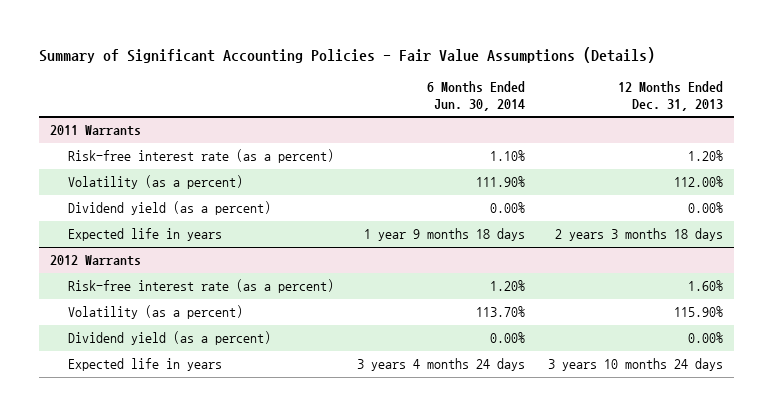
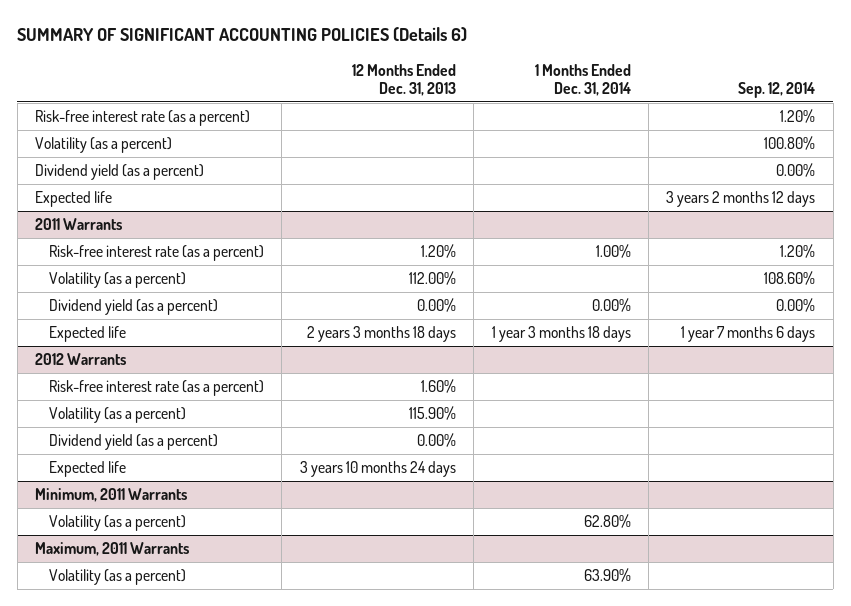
- Summary of Significant Accounting Policies - Fair Value Assumptions (Details)
+ SUMMARY OF SIGNIFICANT ACCOUNTING POLICIES (Details 6)
- | 6 Months Ended Jun. 30, 2014 | 12 Months Ended Dec. 31, 2013
+ | 12 Months Ended Dec. 31, 2013 | 1 Months Ended Dec. 31, 2014 | Sep. 12, 2014
+ Risk-free interest rate (as a percent) | | | 1.20%
+ Volatility (as a percent) | | | 100.80%
+ Dividend yield (as a percent) | | | 0.00%
+ Expected life | | | 3 years 2 months 12 days
@ 2011 Warrants
- Expected life in years | 1 year 9 months 18 days | 2 years 3 months 18 days
+ Expected life | 2 years 3 months 18 days | 1 year 3 months 18 days | 1 year 7 months 6 days
@ 2012 Warrants
- Expected life in years | 3 years 4 months 24 days | 3 years 10 months 24 days
+ Expected life | 3 years 10 months 24 days | |
+ Minimum, 2011 Warrants
+ Volatility (as a percent) | | 62.80% |
+ Maximum, 2011 Warrants
+ Volatility (as a percent) | | 63.90% |

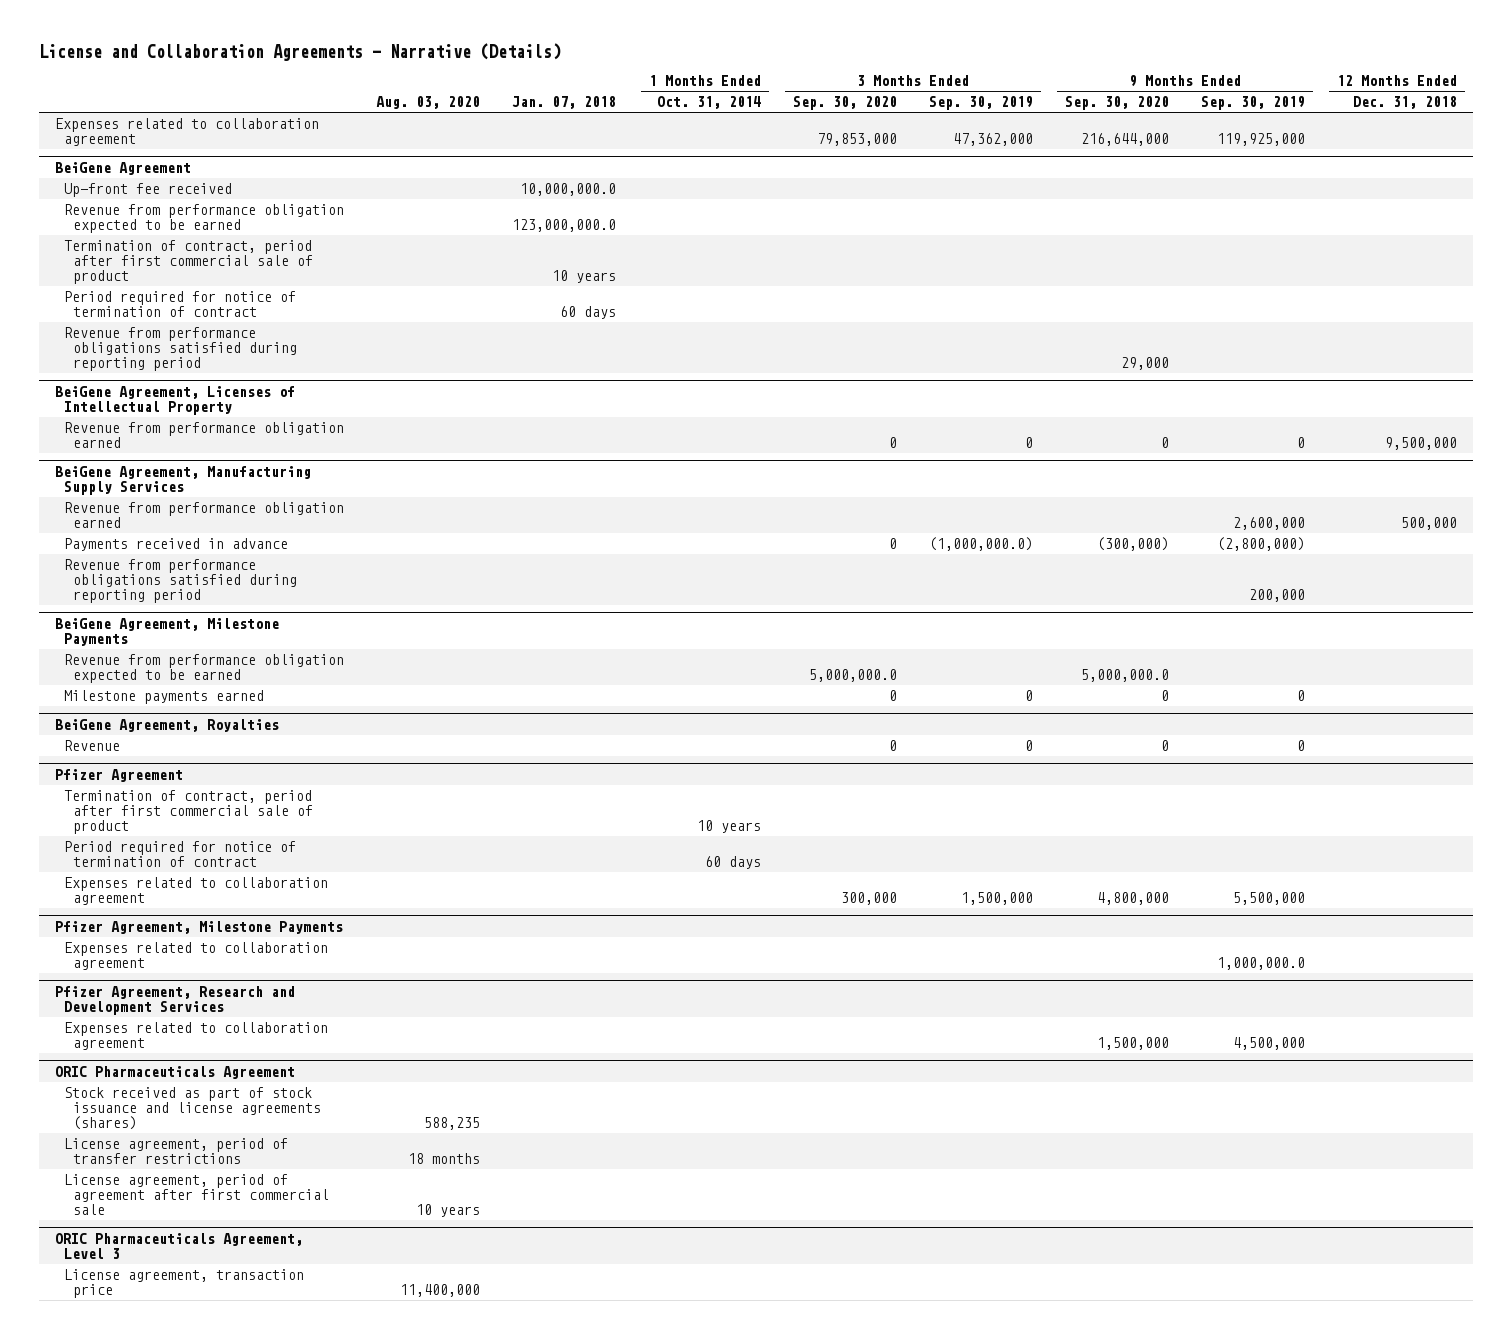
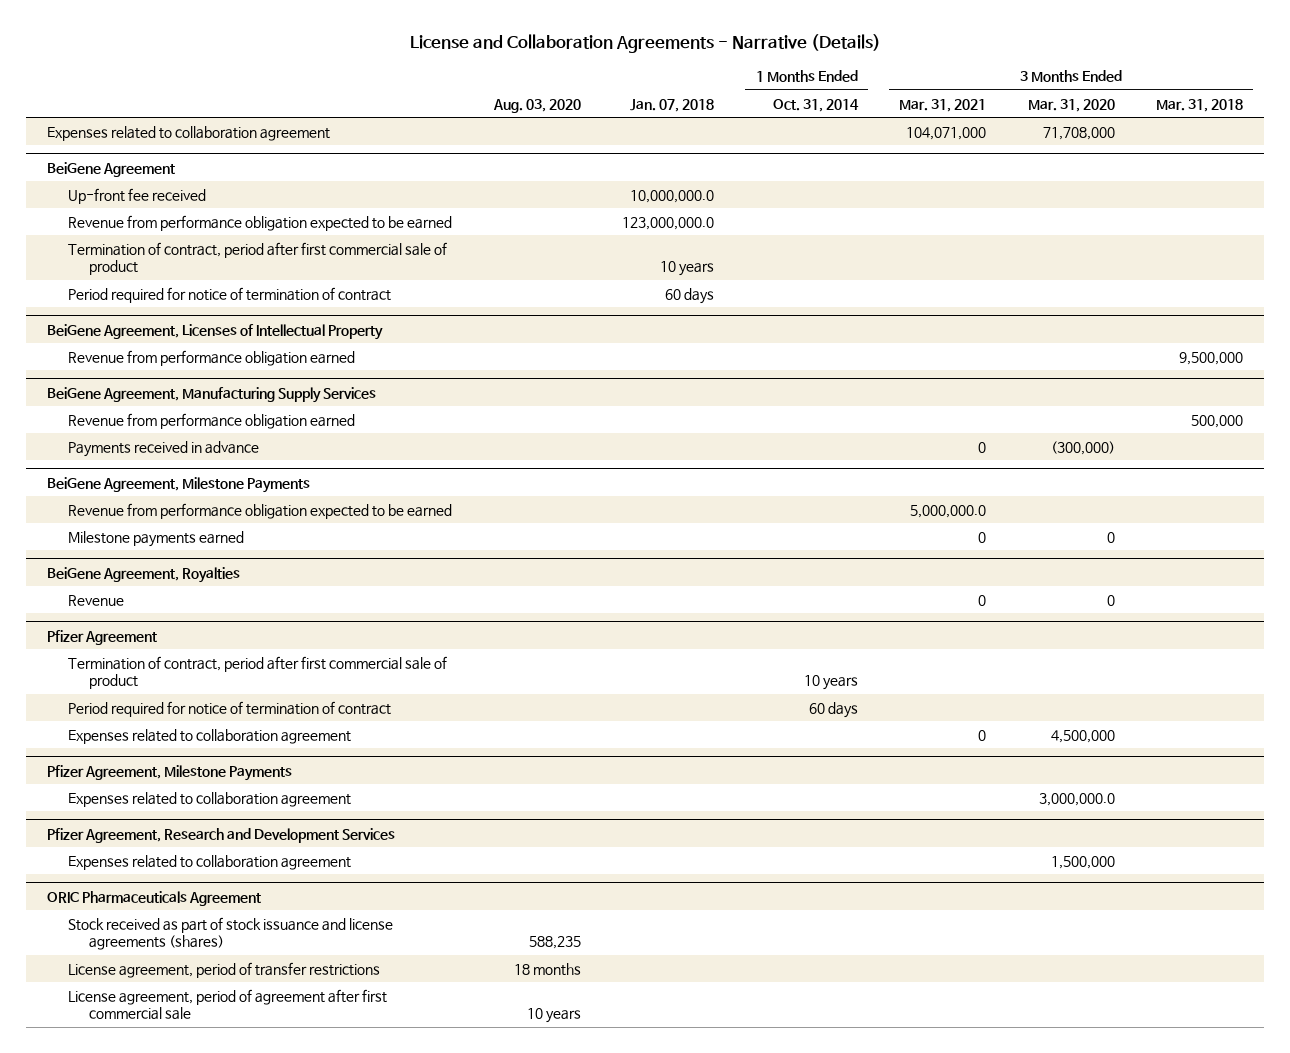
- | Aug. 03, 2020 | Jan. 07, 2018 | 1 Months Ended Oct. 31, 2014 | 3 Months Ended Sep. 30, 2020 | 3 Months Ended Sep. 30, 2019 | 9 Months Ended Sep. 30, 2020 | 9 Months Ended Sep. 30, 2019 | 12 Months Ended Dec. 31, 2018
+ | Aug. 03, 2020 | Jan. 07, 2018 | 1 Months Ended Oct. 31, 2014 | 3 Months Ended Mar. 31, 2021 | 3 Months Ended Mar. 31, 2020 | 3 Months Ended Mar. 31, 2018
@ BeiGene Agreement
- Revenue from performance obligations satisfied during reporting period | | | | | | 29,000 | |
@ BeiGene Agreement, Manufacturing Supply Services
- Revenue from performance obligations satisfied during reporting period | | | | | | | 200,000 |
- ORIC Pharmaceuticals Agreement, Level 3
- License agreement, transaction price | 11,400,000 | | | | | | |

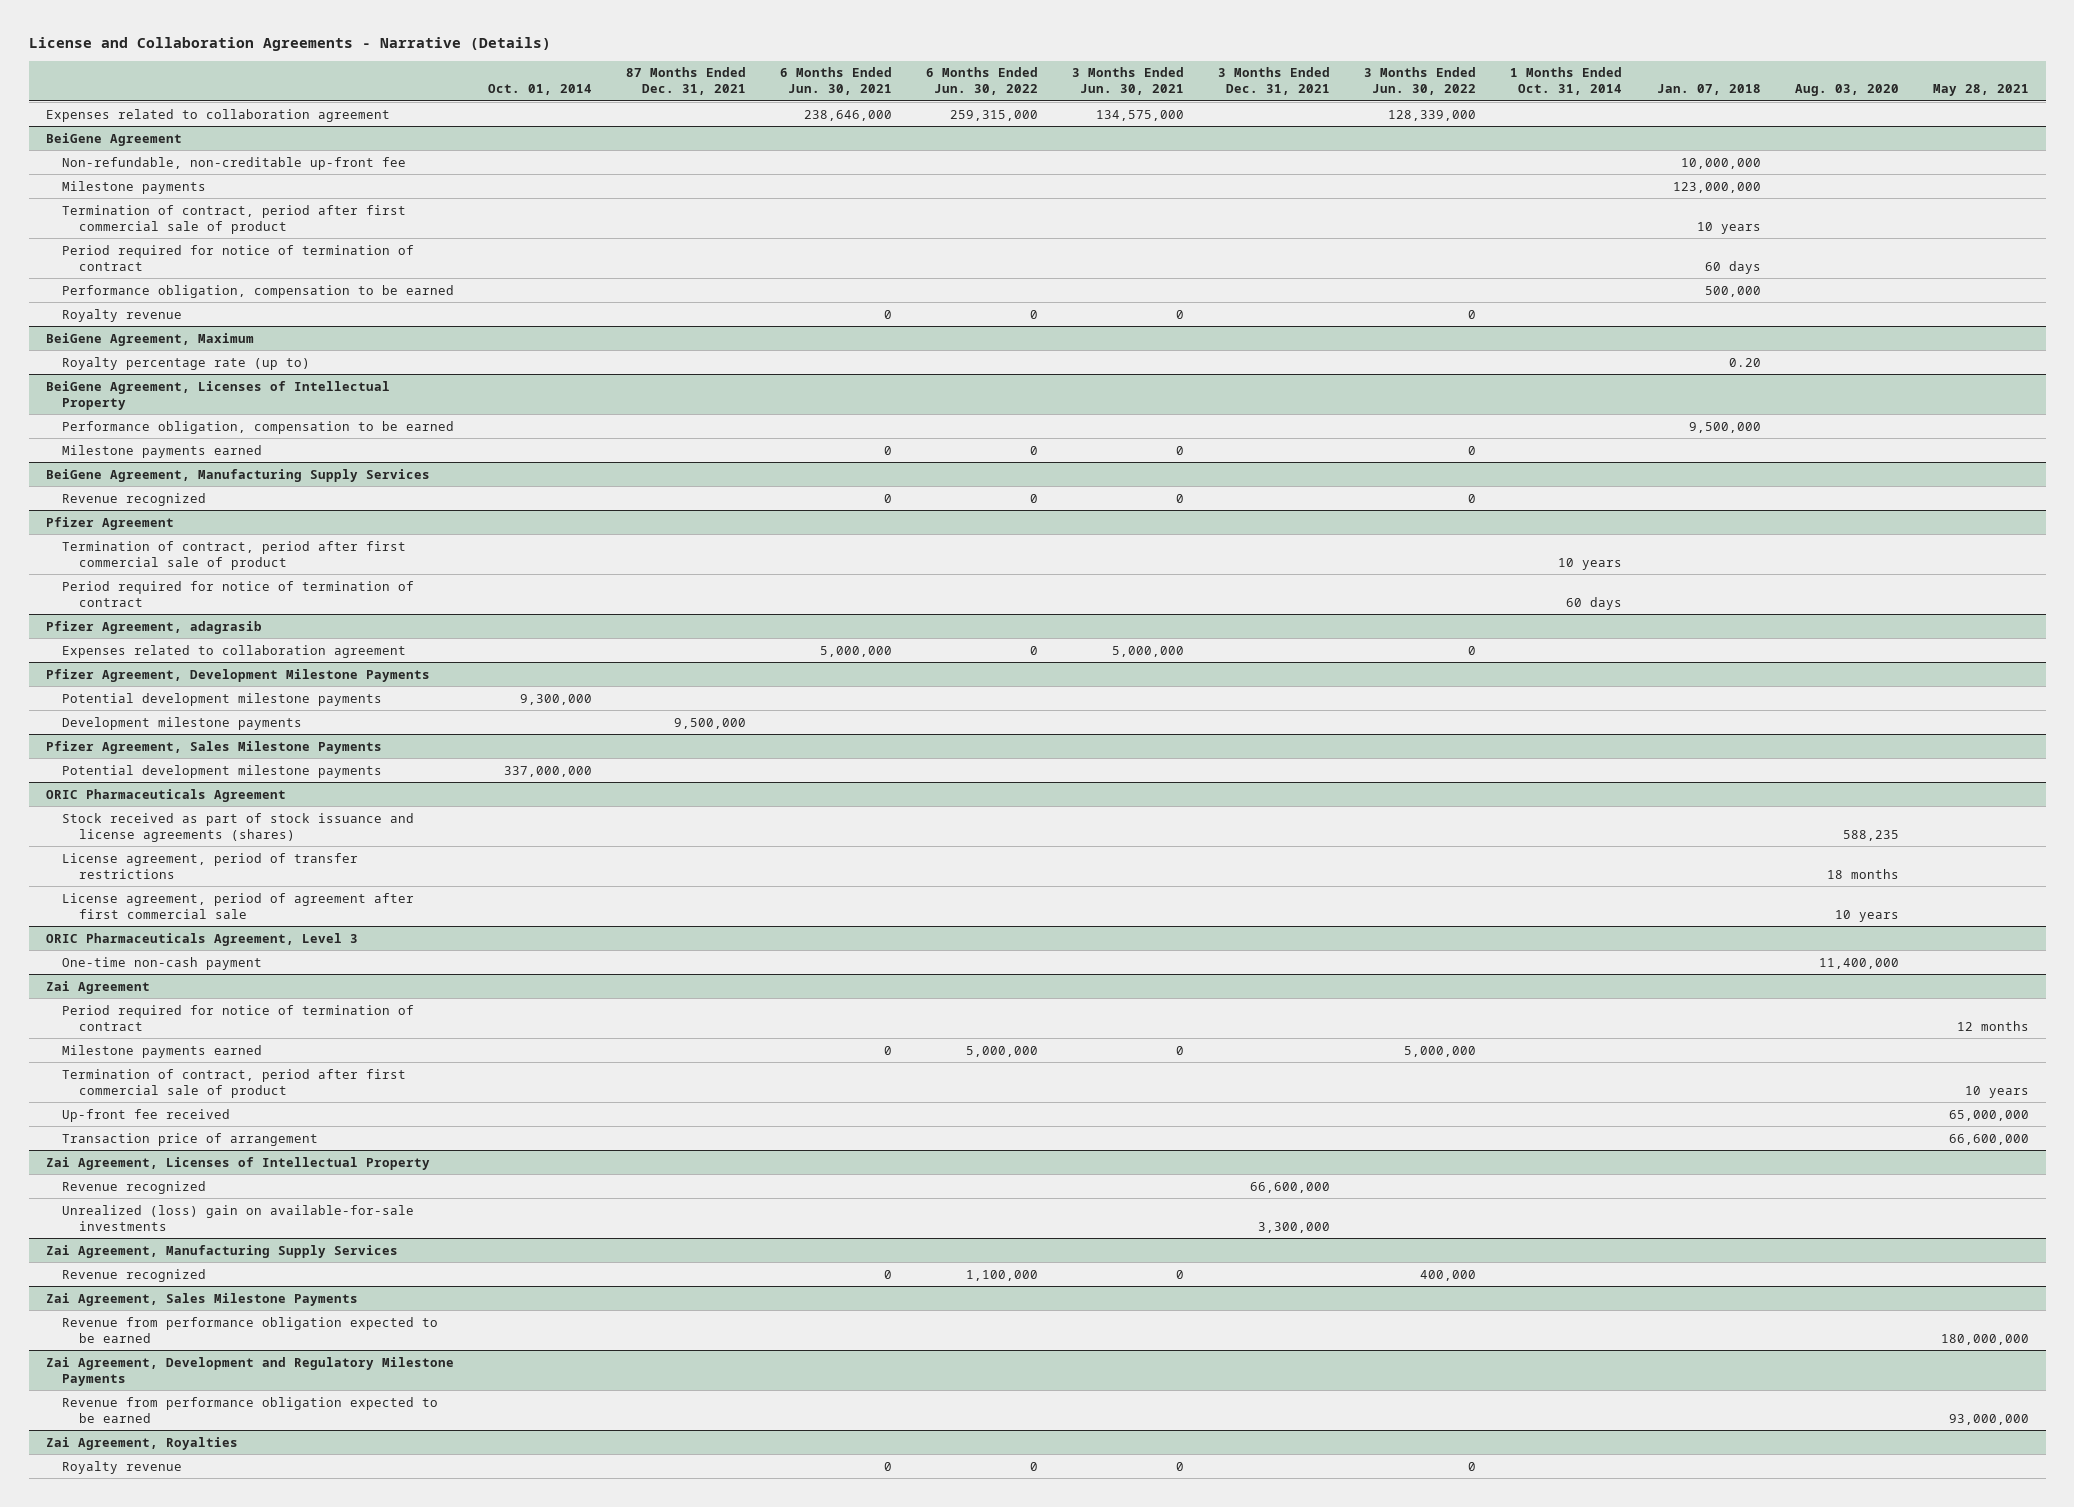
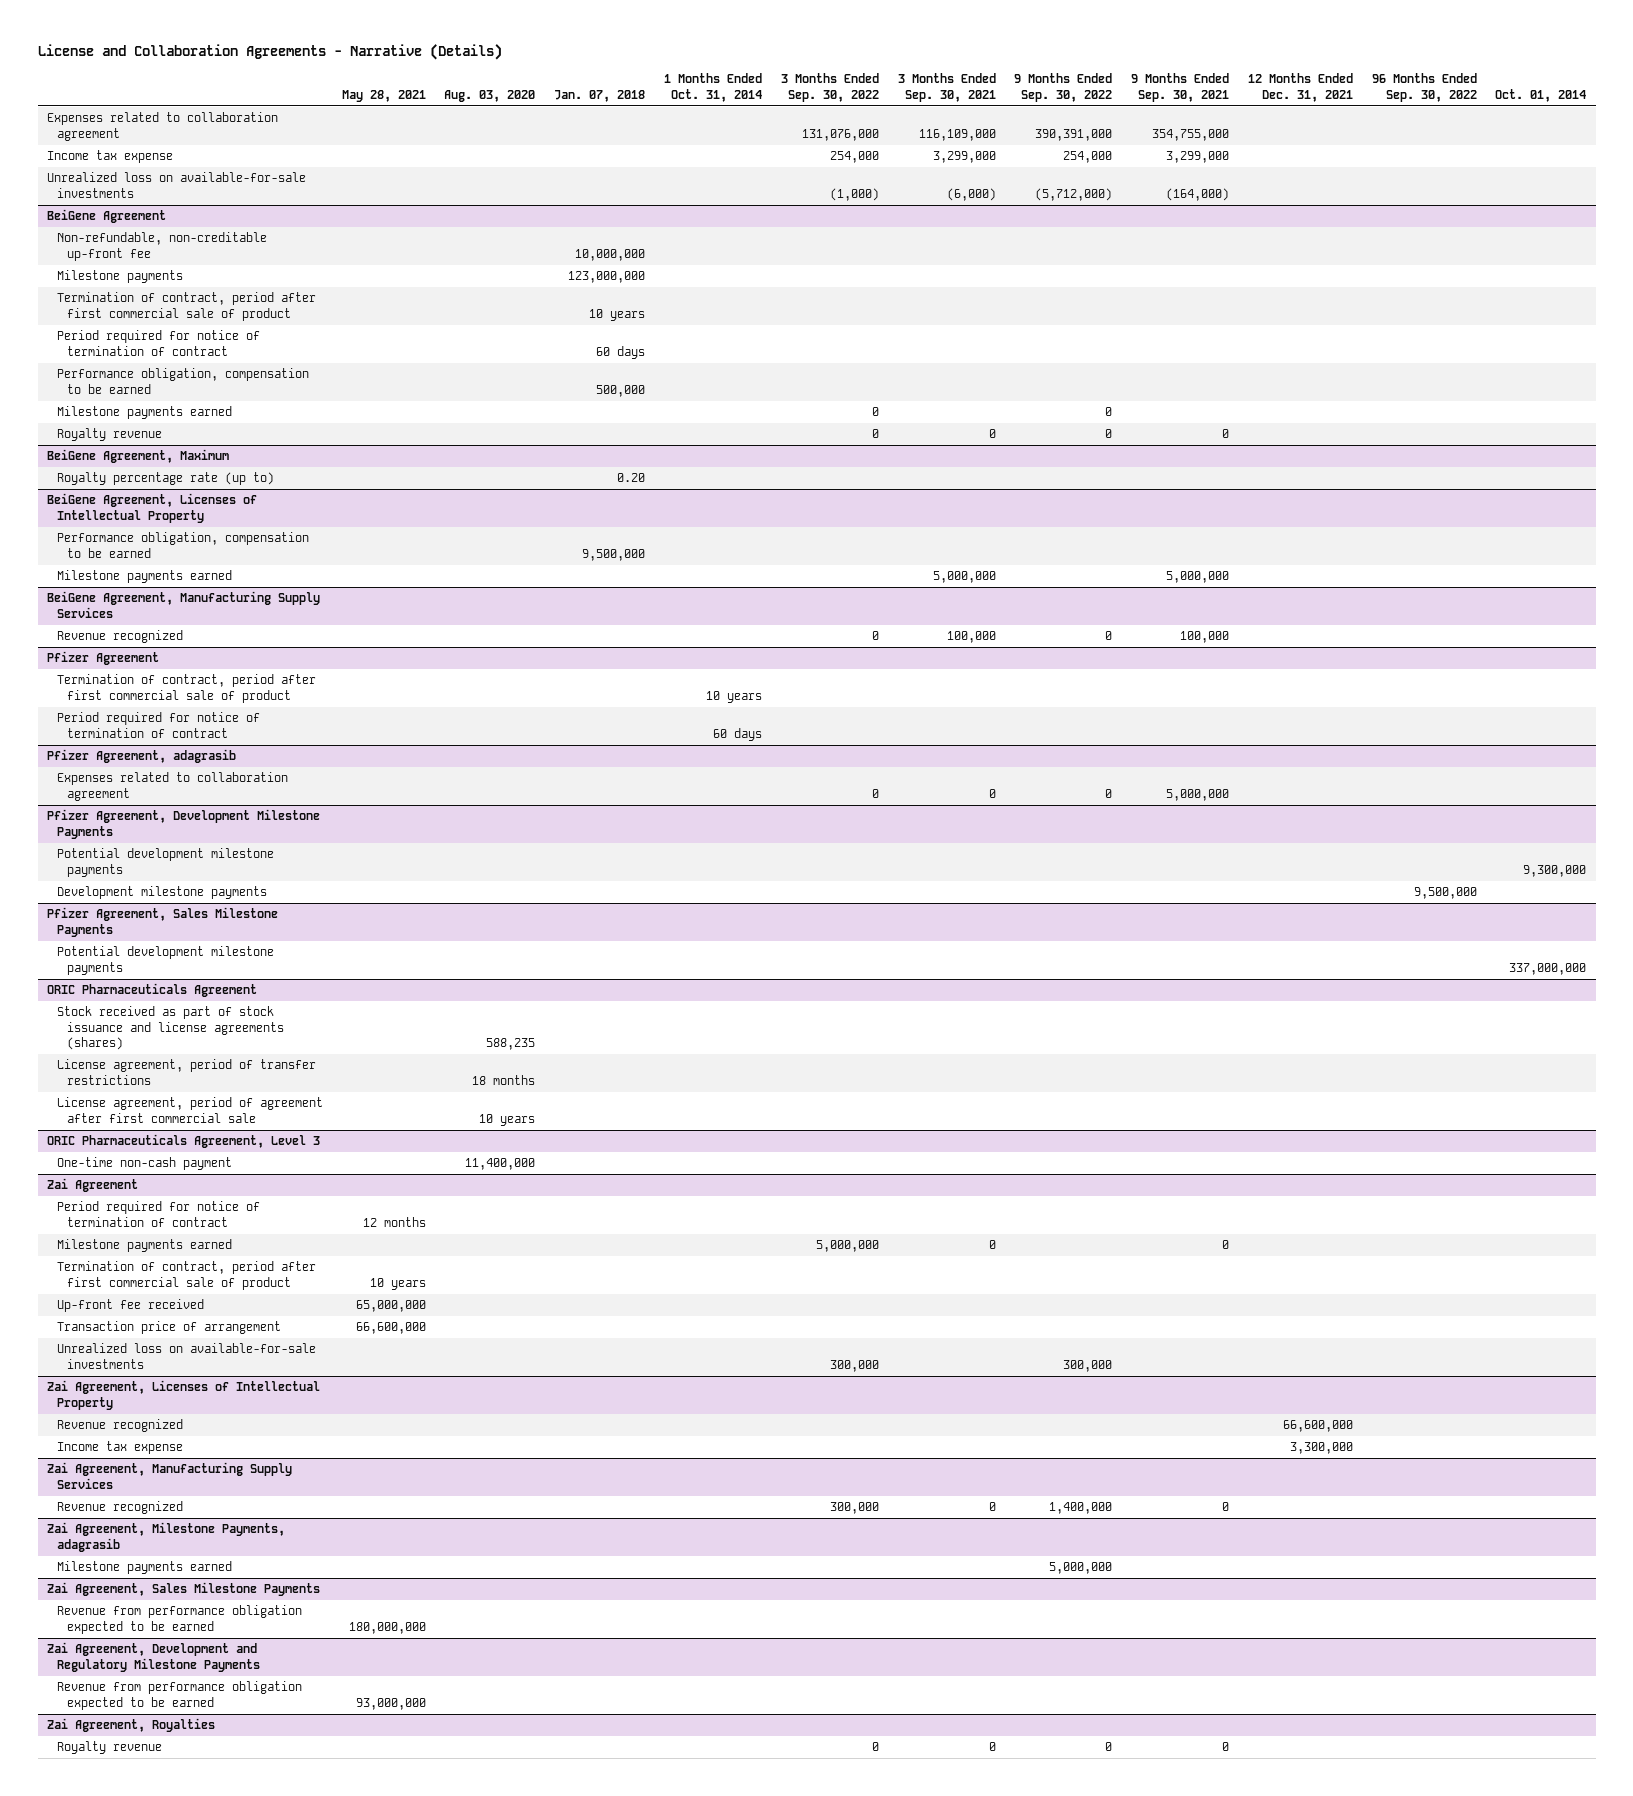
- | Oct. 01, 2014 | 87 Months Ended Dec. 31, 2021 | 6 Months Ended Jun. 30, 2021 | 6 Months Ended Jun. 30, 2022 | 3 Months Ended Jun. 30, 2021 | 3 Months Ended Dec. 31, 2021 | 3 Months Ended Jun. 30, 2022 | 1 Months Ended Oct. 31, 2014 | Jan. 07, 2018 | Aug. 03, 2020 | May 28, 2021
+ | May 28, 2021 | Aug. 03, 2020 | Jan. 07, 2018 | 1 Months Ended Oct. 31, 2014 | 3 Months Ended Sep. 30, 2022 | 3 Months Ended Sep. 30, 2021 | 9 Months Ended Sep. 30, 2022 | 9 Months Ended Sep. 30, 2021 | 12 Months Ended Dec. 31, 2021 | 96 Months Ended Sep. 30, 2022 | Oct. 01, 2014
+ Income tax expense | | | | | 254,000 | 3,299,000 | 254,000 | 3,299,000 | | |
+ Unrealized loss on available-for-sale investments | | | | | (1,000) | (6,000) | (5,712,000) | (164,000) | | |
@ BeiGene Agreement
+ Milestone payments earned | | | | | 0 | | 0 | | | |
@ Zai Agreement
+ Unrealized loss on available-for-sale investments | | | | | 300,000 | | 300,000 | | | |
@ Zai Agreement, Licenses of Intellectual Property
- Unrealized (loss) gain on available-for-sale investments | | | | | | 3,300,000 | | | | |
+ Income tax expense | | | | | | | | | 3,300,000 | |
+ Zai Agreement, Milestone Payments, adagrasib
+ Milestone payments earned | | | | | | | 5,000,000 | | | |

